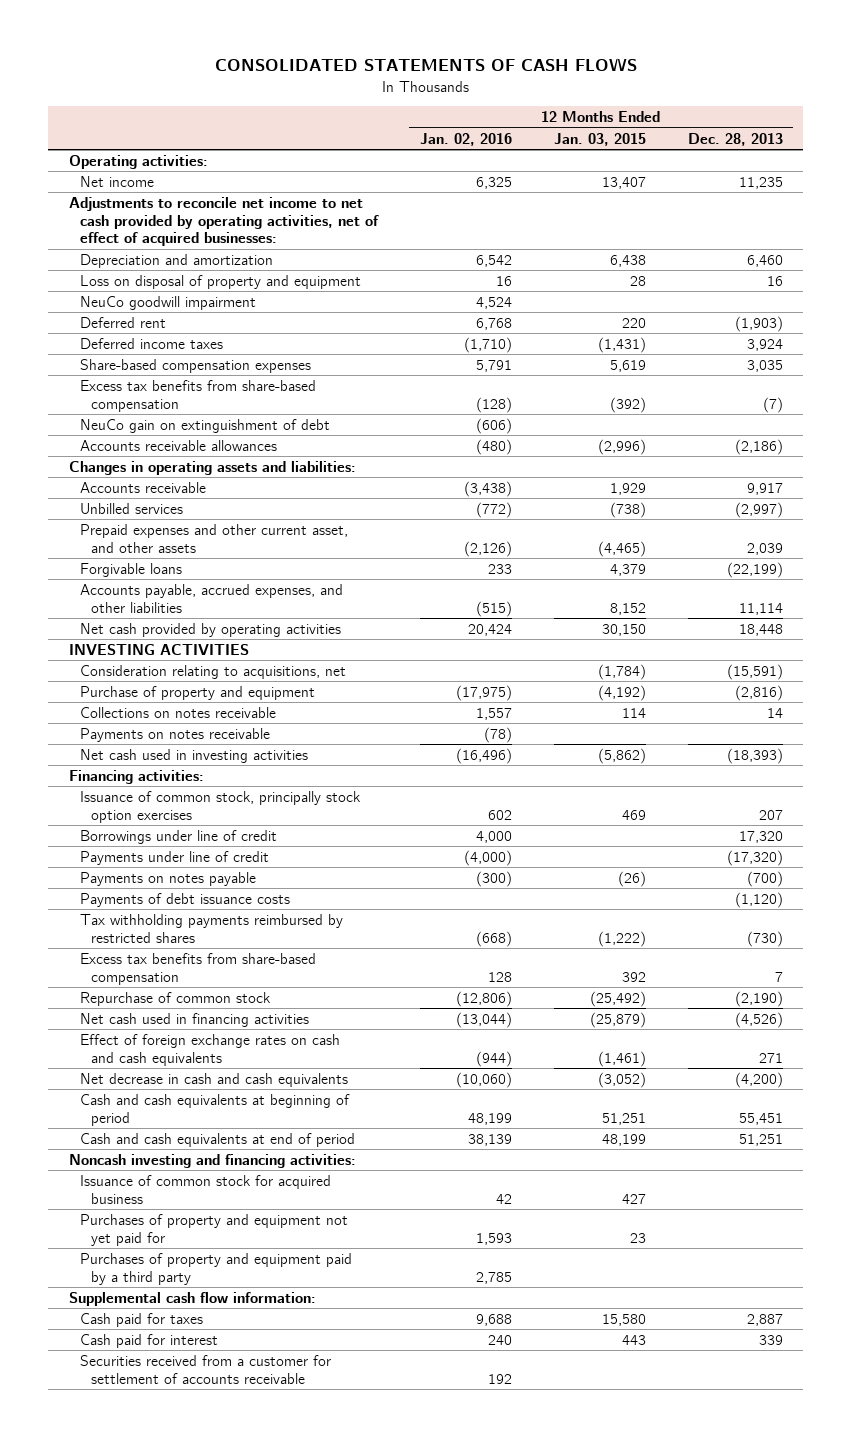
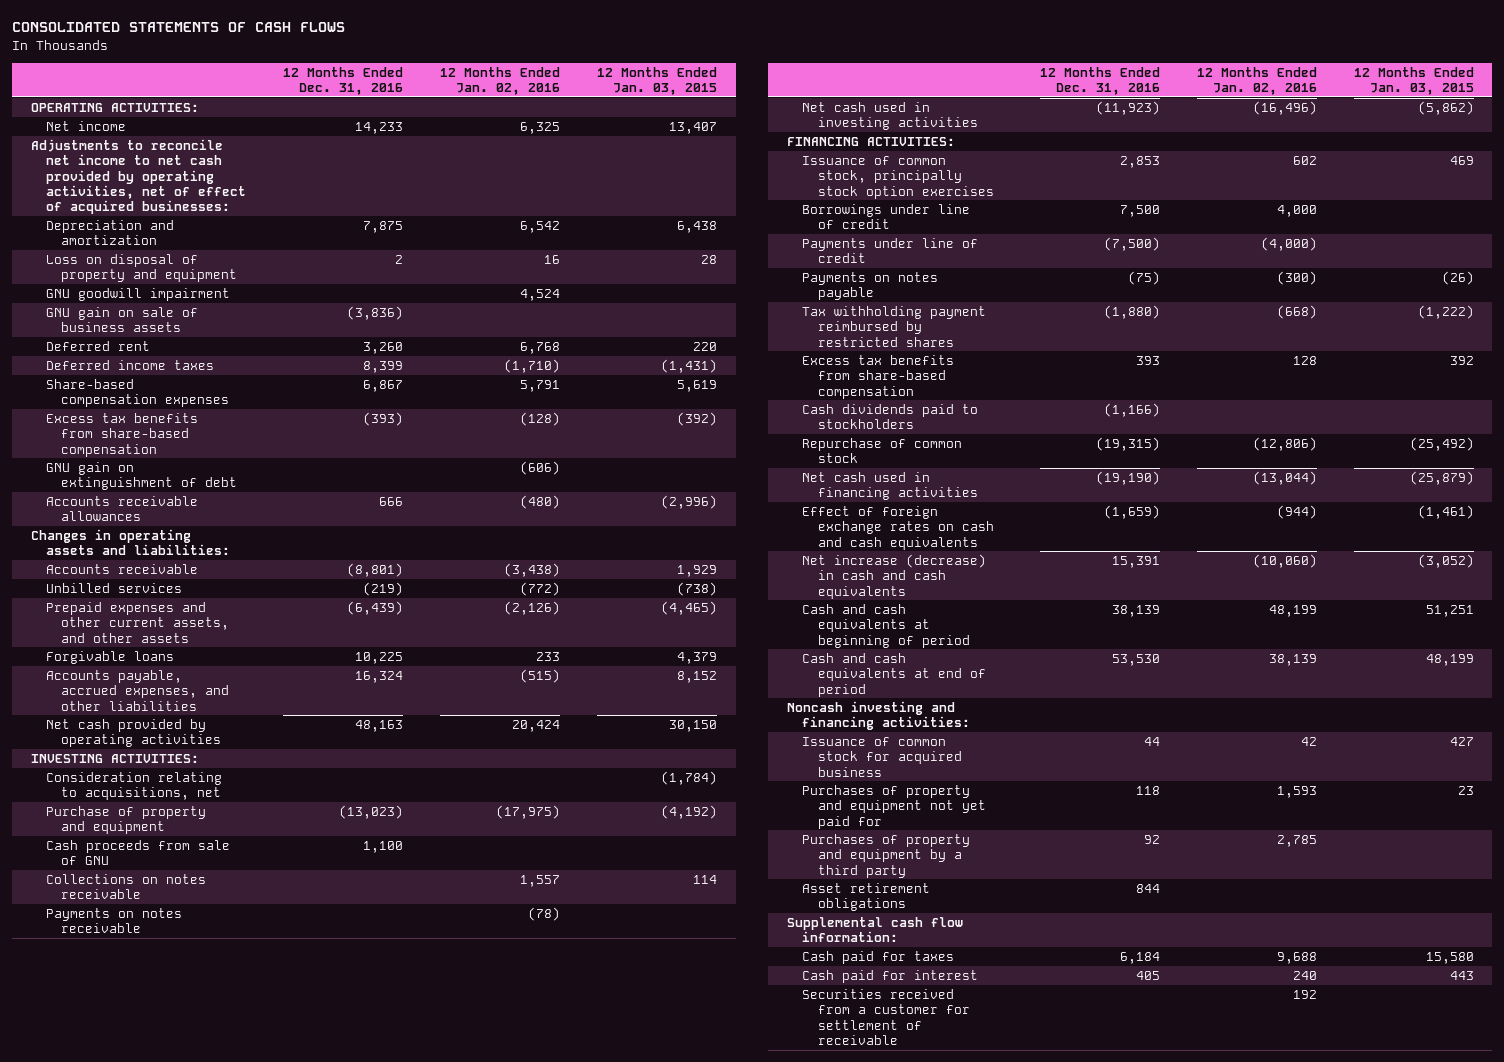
- | 12 Months Ended Jan. 02, 2016 | 12 Months Ended Jan. 03, 2015 | 12 Months Ended Dec. 28, 2013
+ | 12 Months Ended Dec. 31, 2016 | 12 Months Ended Jan. 02, 2016 | 12 Months Ended Jan. 03, 2015
- Operating activities:
+ OPERATING ACTIVITIES:
- NeuCo goodwill impairment | 4,524 | |
+ GNU goodwill impairment | | 4,524 |
+ GNU gain on sale of business assets | (3,836) | |
- NeuCo gain on extinguishment of debt | (606) | |
+ GNU gain on extinguishment of debt | | (606) |
- Prepaid expenses and other current asset, and other assets | (2,126) | (4,465) | 2,039
+ Prepaid expenses and other current assets, and other assets | (6,439) | (2,126) | (4,465)
- INVESTING ACTIVITIES
+ INVESTING ACTIVITIES:
+ Cash proceeds from sale of GNU | 1,100 | |
- Financing activities:
+ FINANCING ACTIVITIES:
- Payments of debt issuance costs | | | (1,120)
- Tax withholding payments reimbursed by restricted shares | (668) | (1,222) | (730)
+ Tax withholding payment reimbursed by restricted shares | (1,880) | (668) | (1,222)
+ Cash dividends paid to stockholders | (1,166) | |
- Net decrease in cash and cash equivalents | (10,060) | (3,052) | (4,200)
+ Net increase (decrease) in cash and cash equivalents | 15,391 | (10,060) | (3,052)
- Purchases of property and equipment paid by a third party | 2,785 | |
+ Purchases of property and equipment by a third party | 92 | 2,785 |
+ Asset retirement obligations | 844 | |
- Securities received from a customer for settlement of accounts receivable | 192 | |
+ Securities received from a customer for settlement of receivable | | 192 |

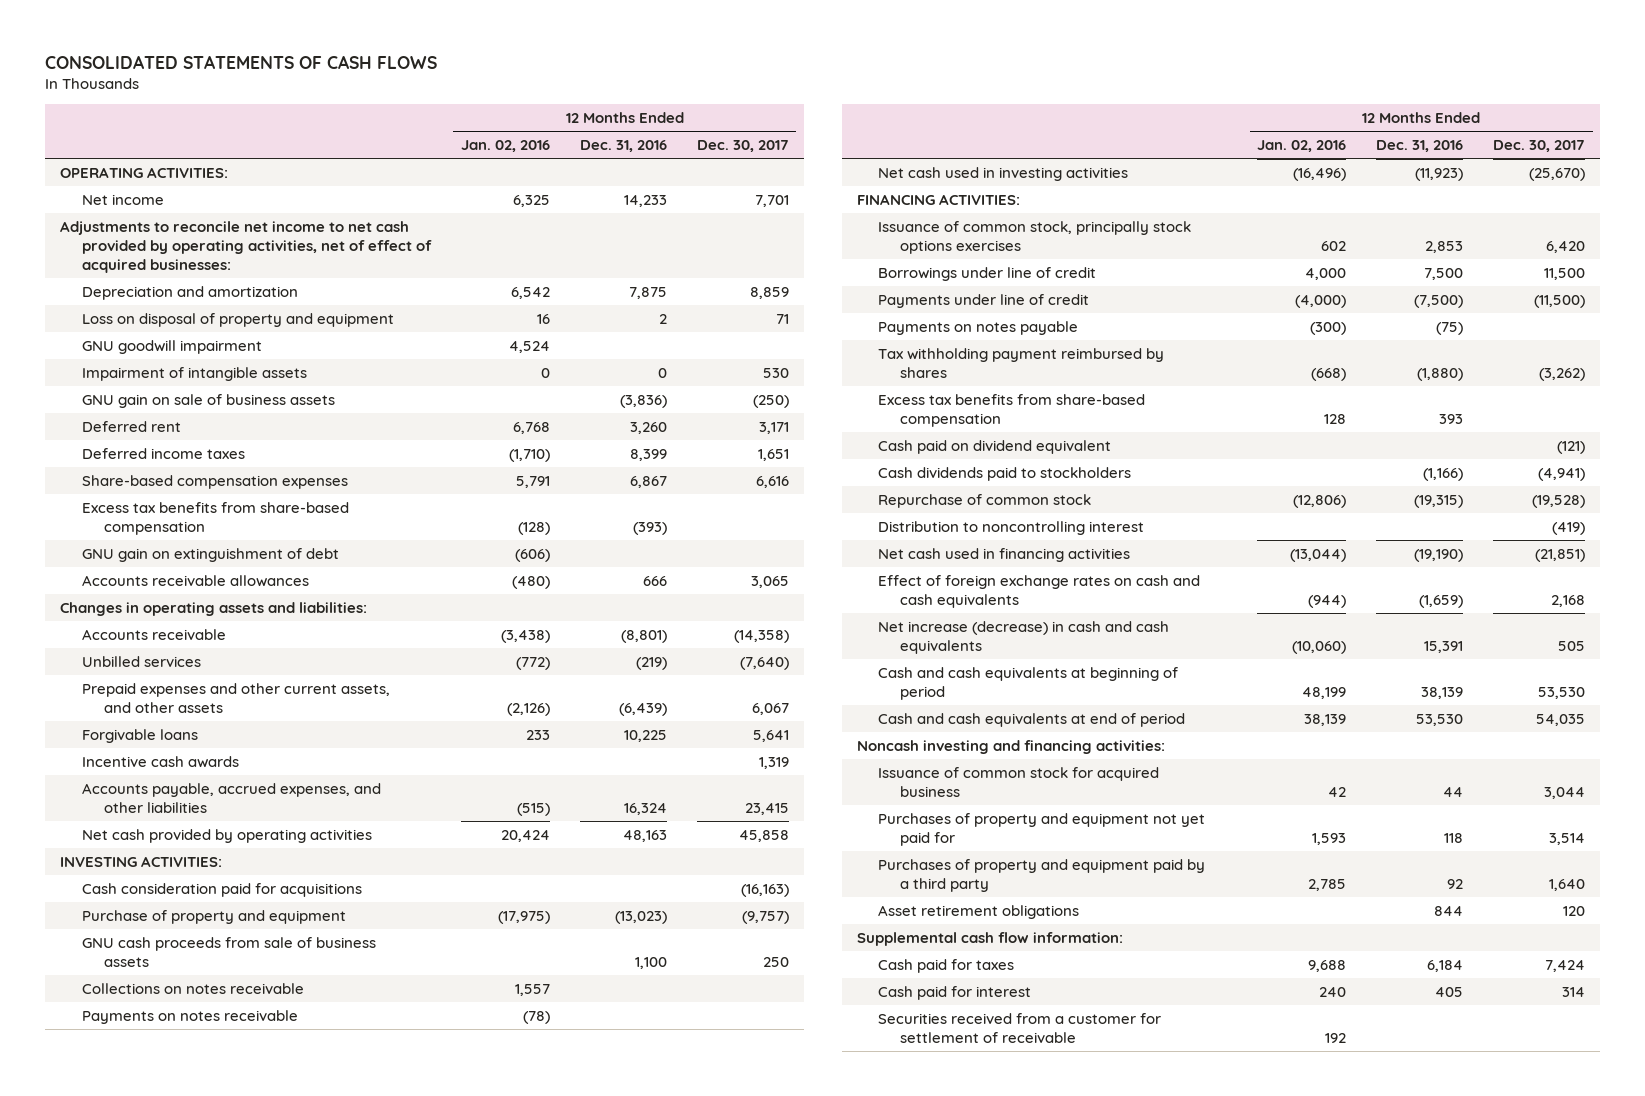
- | 12 Months Ended Dec. 31, 2016 | 12 Months Ended Jan. 02, 2016 | 12 Months Ended Jan. 03, 2015
+ | 12 Months Ended Jan. 02, 2016 | 12 Months Ended Dec. 31, 2016 | 12 Months Ended Dec. 30, 2017
+ Impairment of intangible assets | 0 | 0 | 530
+ Incentive cash awards | | | 1,319
- Consideration relating to acquisitions, net | | | (1,784)
+ Cash consideration paid for acquisitions | | | (16,163)
- Cash proceeds from sale of GNU | 1,100 | |
+ GNU cash proceeds from sale of business assets | | 1,100 | 250
- Issuance of common stock, principally stock option exercises | 2,853 | 602 | 469
+ Issuance of common stock, principally stock options exercises | 602 | 2,853 | 6,420
- Tax withholding payment reimbursed by restricted shares | (1,880) | (668) | (1,222)
+ Tax withholding payment reimbursed by shares | (668) | (1,880) | (3,262)
+ Cash paid on dividend equivalent | | | (121)
+ Distribution to noncontrolling interest | | | (419)
- Purchases of property and equipment by a third party | 92 | 2,785 |
+ Purchases of property and equipment paid by a third party | 2,785 | 92 | 1,640

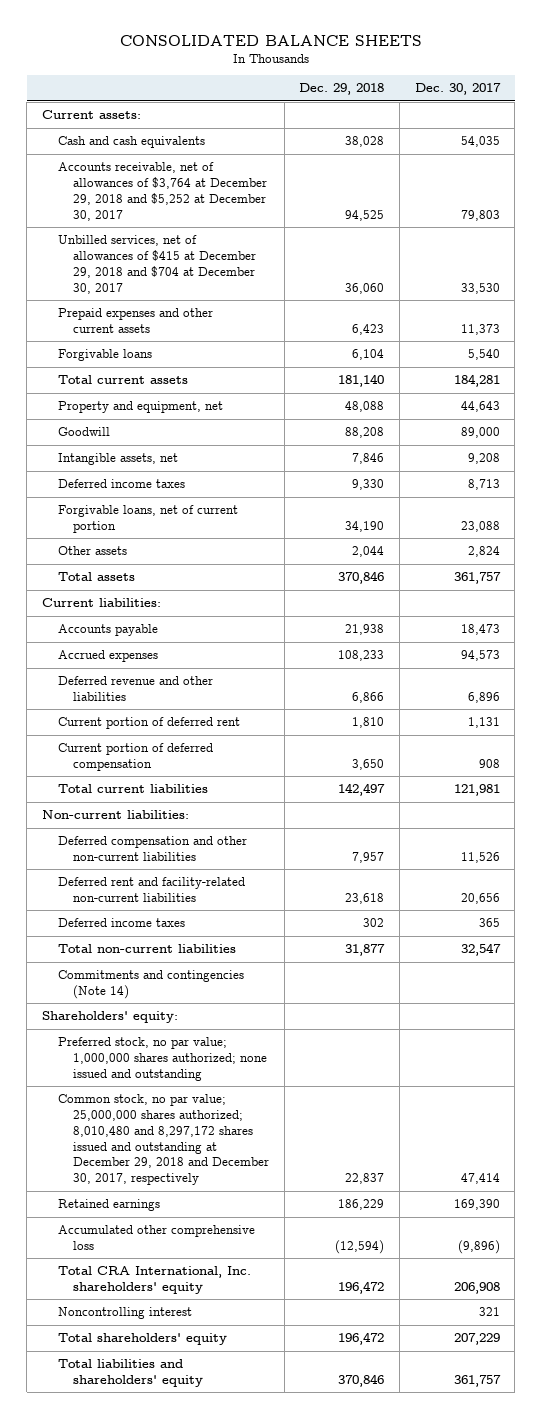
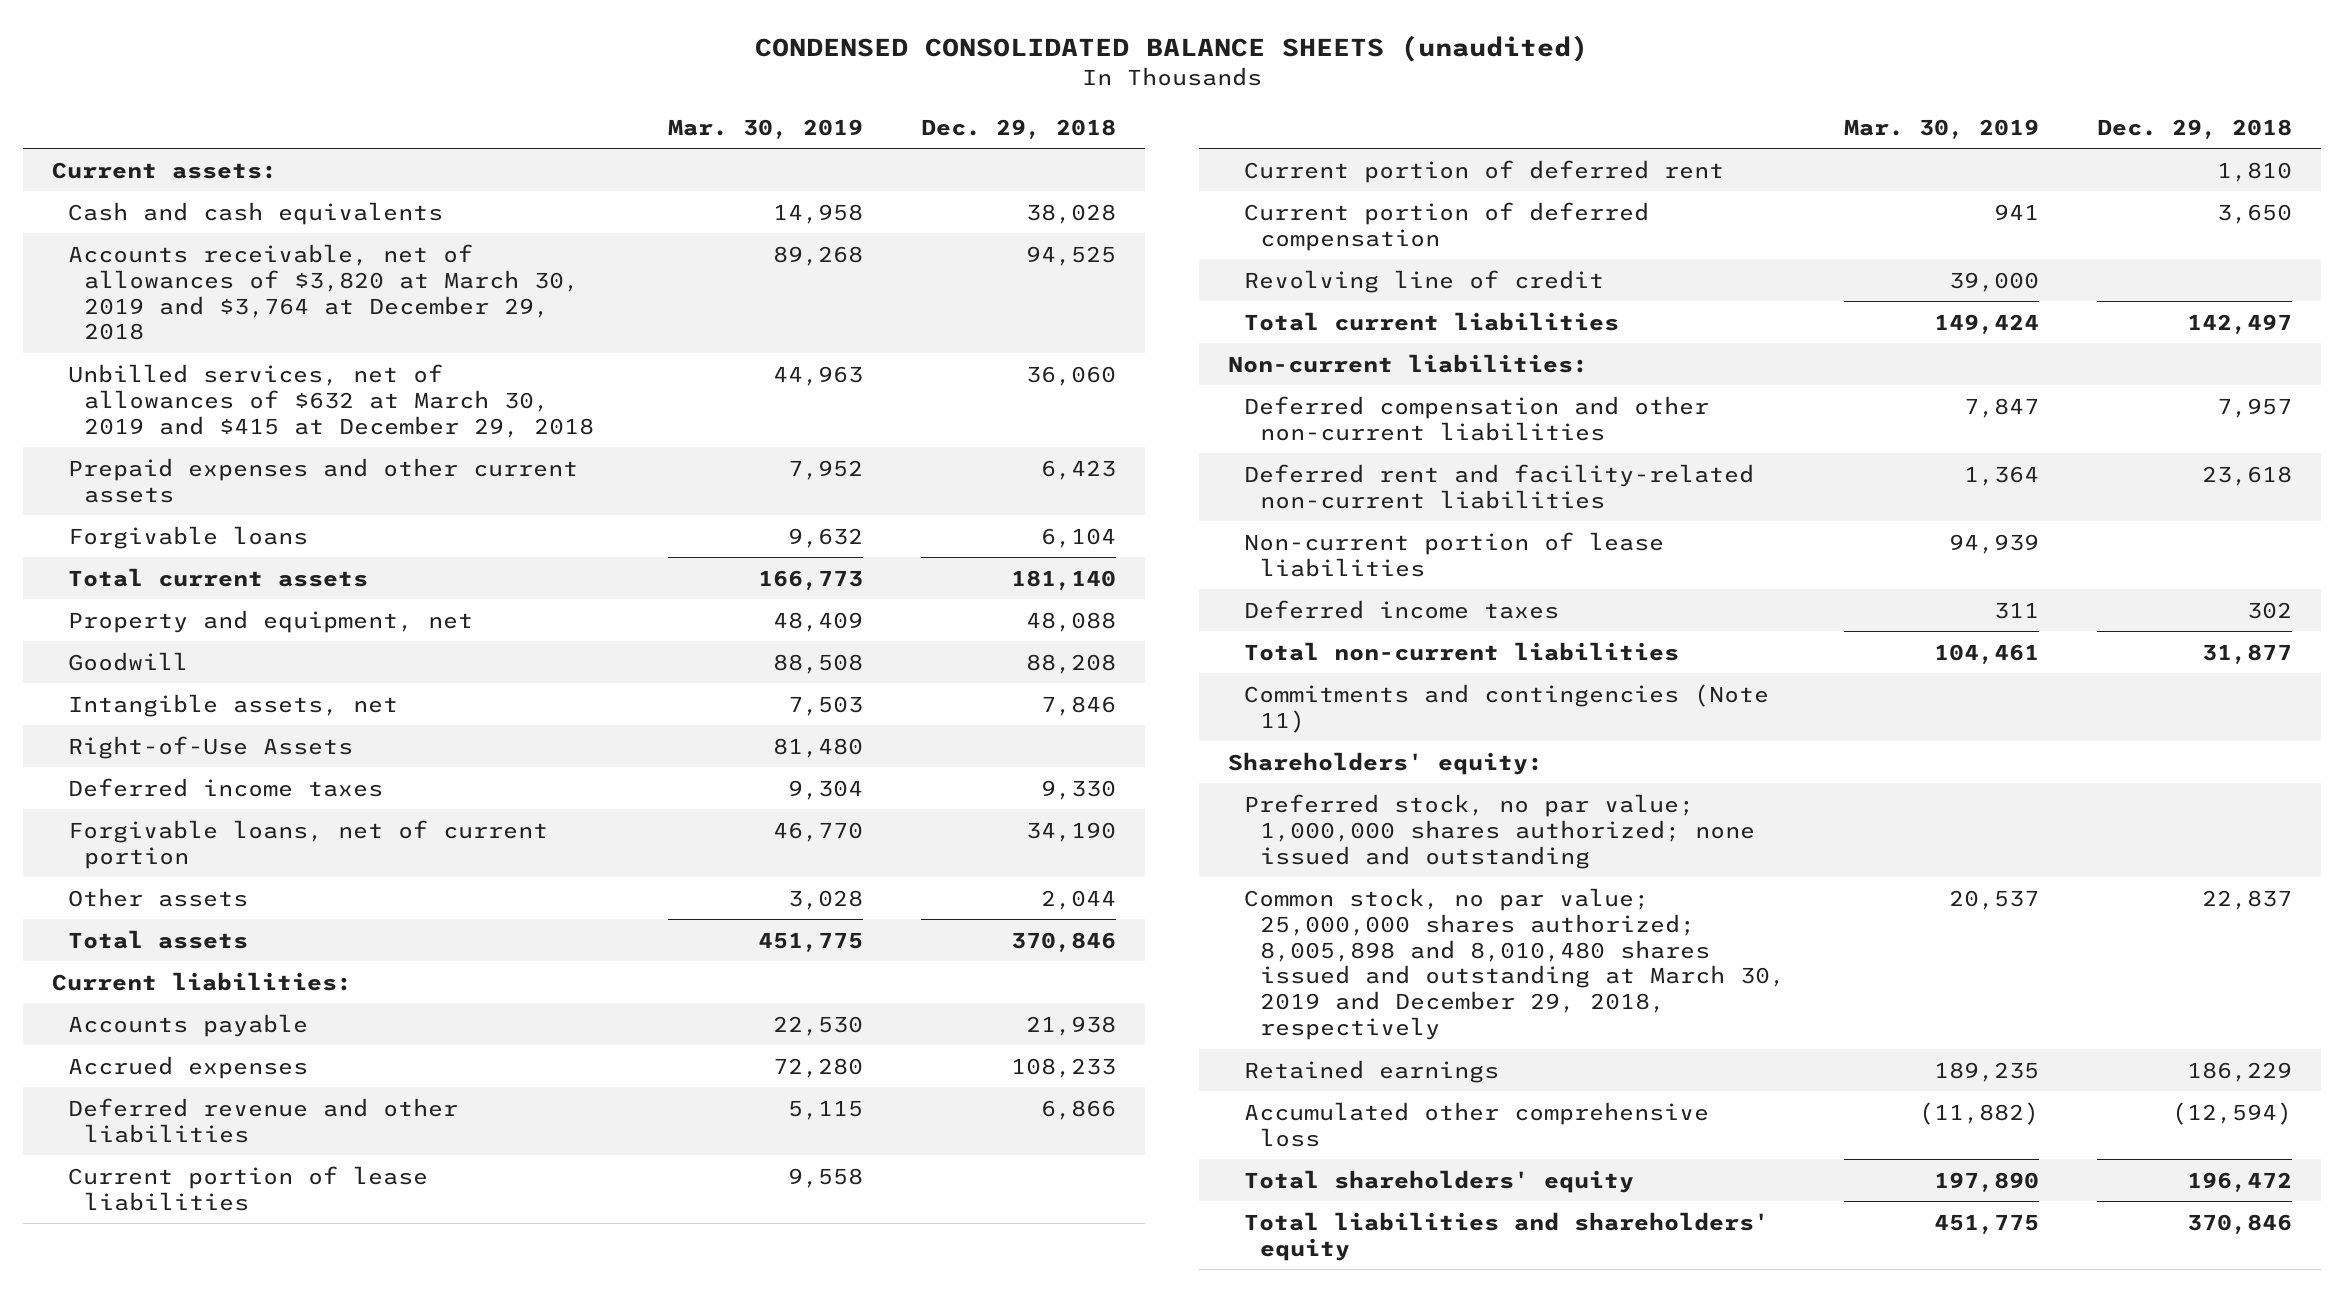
- CONSOLIDATED BALANCE SHEETS
+ CONDENSED CONSOLIDATED BALANCE SHEETS (unaudited)
- | Dec. 29, 2018 | Dec. 30, 2017
+ | Mar. 30, 2019 | Dec. 29, 2018
- Accounts receivable, net of allowances of $3,764 at December 29, 2018 and $5,252 at December 30, 2017 | 94,525 | 79,803
- Unbilled services, net of allowances of $415 at December 29, 2018 and $704 at December 30, 2017 | 36,060 | 33,530
+ Accounts receivable, net of allowances of $3,820 at March 30, 2019 and $3,764 at December 29, 2018 | 89,268 | 94,525
+ Unbilled services, net of allowances of $632 at March 30, 2019 and $415 at December 29, 2018 | 44,963 | 36,060
+ Right-of-Use Assets | 81,480 |
+ Current portion of lease liabilities | 9,558 |
+ Revolving line of credit | 39,000 |
+ Non-current portion of lease liabilities | 94,939 |
- Commitments and contingencies (Note 14)
+ Commitments and contingencies (Note 11)
- Common stock, no par value; 25,000,000 shares authorized; 8,010,480 and 8,297,172 shares issued and outstanding at December 29, 2018 and December 30, 2017, respectively | 22,837 | 47,414
+ Common stock, no par value; 25,000,000 shares authorized; 8,005,898 and 8,010,480 shares issued and outstanding at March 30, 2019 and December 29, 2018, respectively | 20,537 | 22,837
- Total CRA International, Inc. shareholders' equity | 196,472 | 206,908
- Noncontrolling interest | | 321

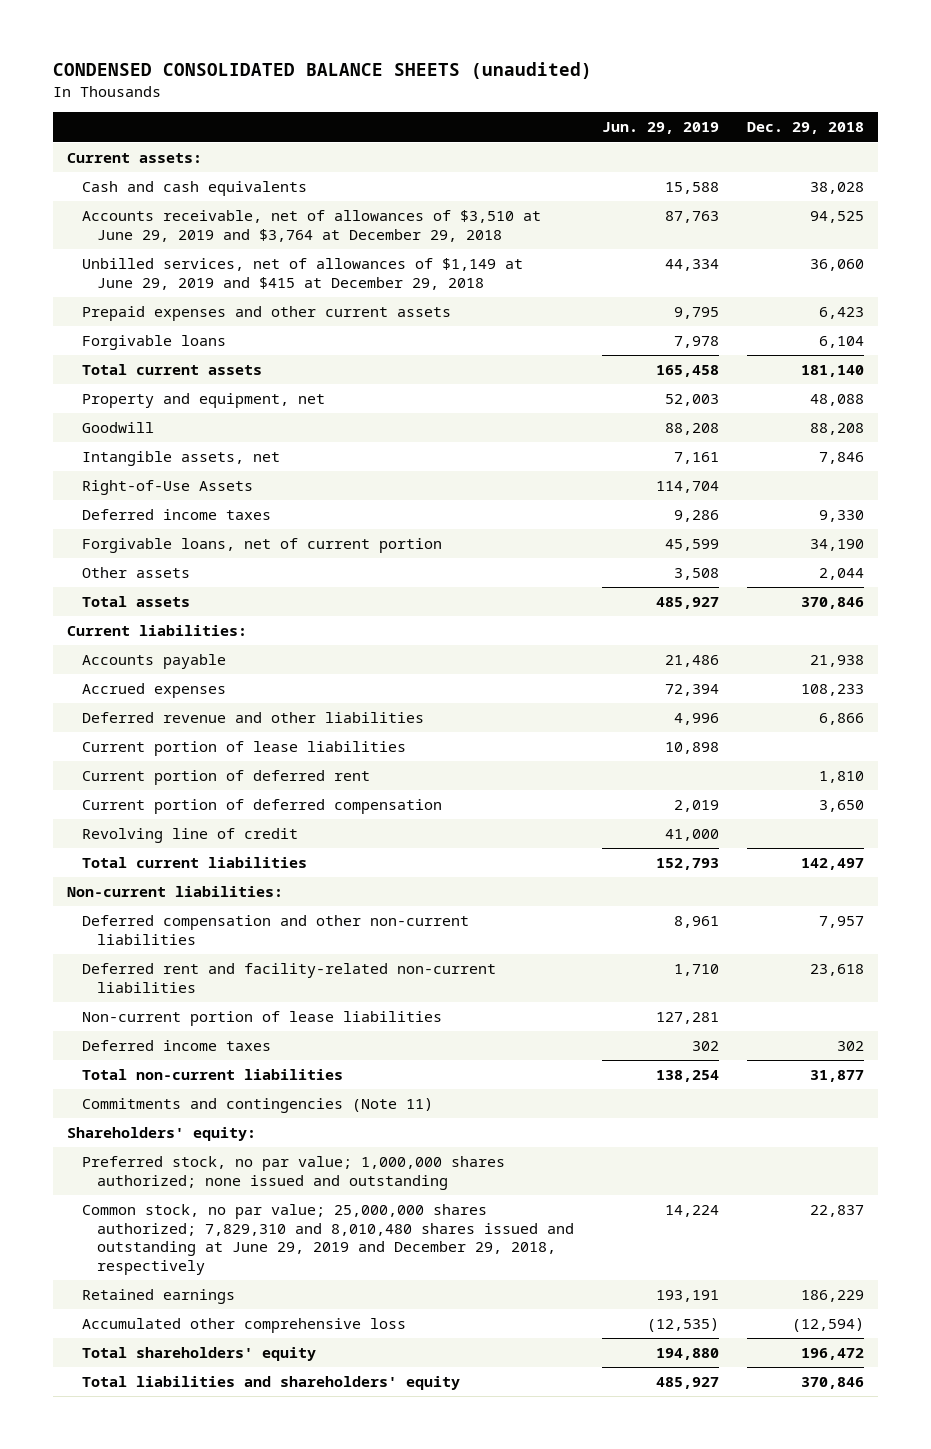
- | Mar. 30, 2019 | Dec. 29, 2018
+ | Jun. 29, 2019 | Dec. 29, 2018
- Accounts receivable, net of allowances of $3,820 at March 30, 2019 and $3,764 at December 29, 2018 | 89,268 | 94,525
- Unbilled services, net of allowances of $632 at March 30, 2019 and $415 at December 29, 2018 | 44,963 | 36,060
+ Accounts receivable, net of allowances of $3,510 at June 29, 2019 and $3,764 at December 29, 2018 | 87,763 | 94,525
+ Unbilled services, net of allowances of $1,149 at June 29, 2019 and $415 at December 29, 2018 | 44,334 | 36,060
- Common stock, no par value; 25,000,000 shares authorized; 8,005,898 and 8,010,480 shares issued and outstanding at March 30, 2019 and December 29, 2018, respectively | 20,537 | 22,837
+ Common stock, no par value; 25,000,000 shares authorized; 7,829,310 and 8,010,480 shares issued and outstanding at June 29, 2019 and December 29, 2018, respectively | 14,224 | 22,837

